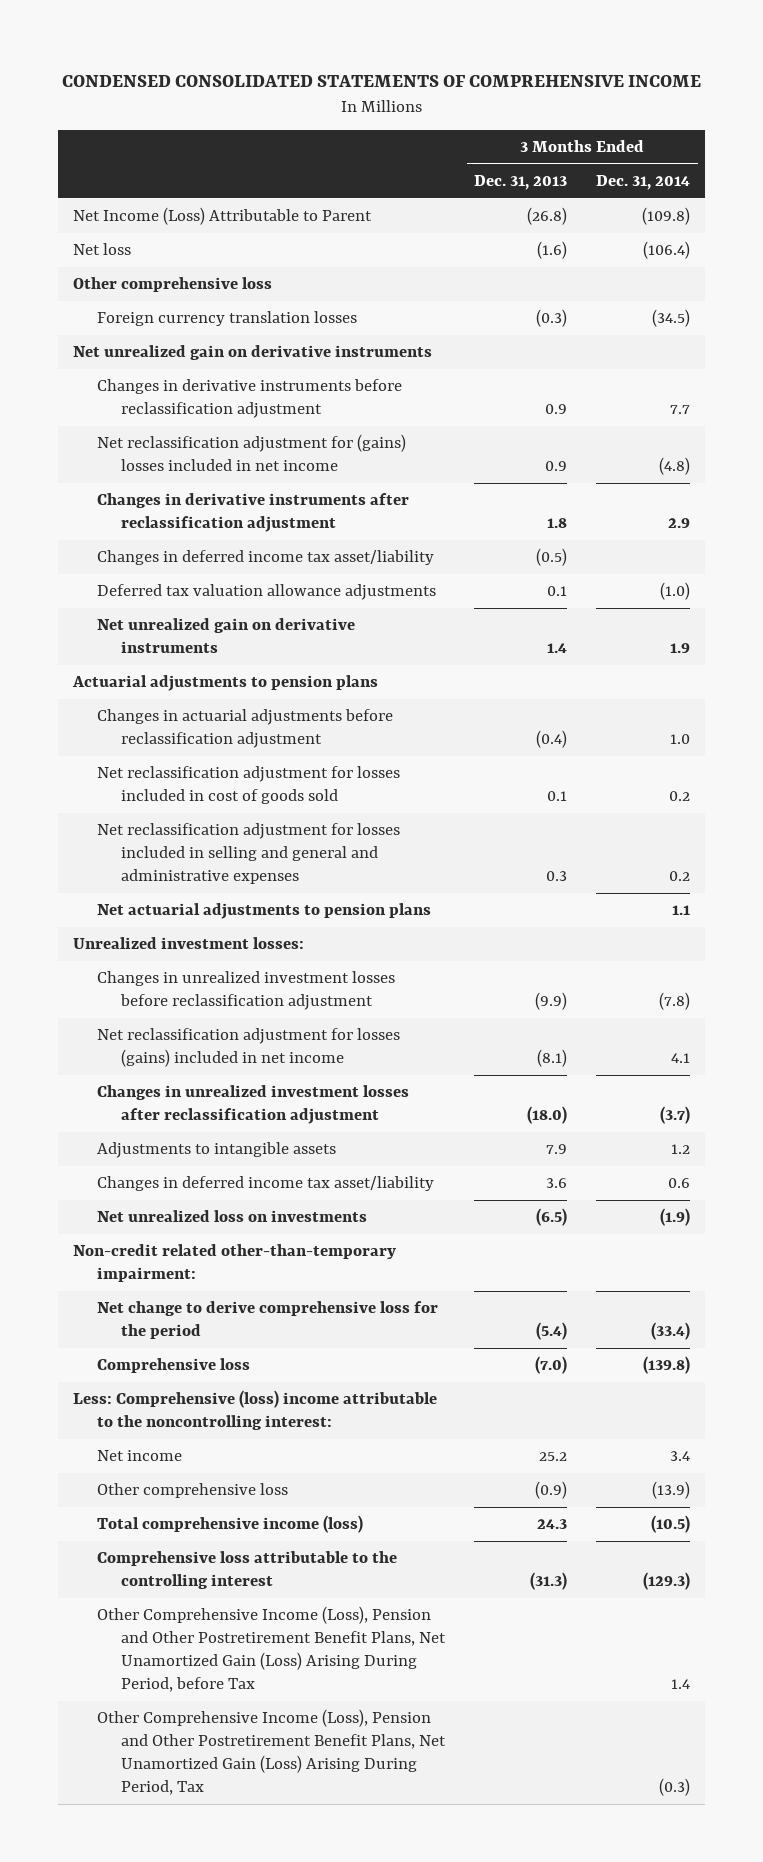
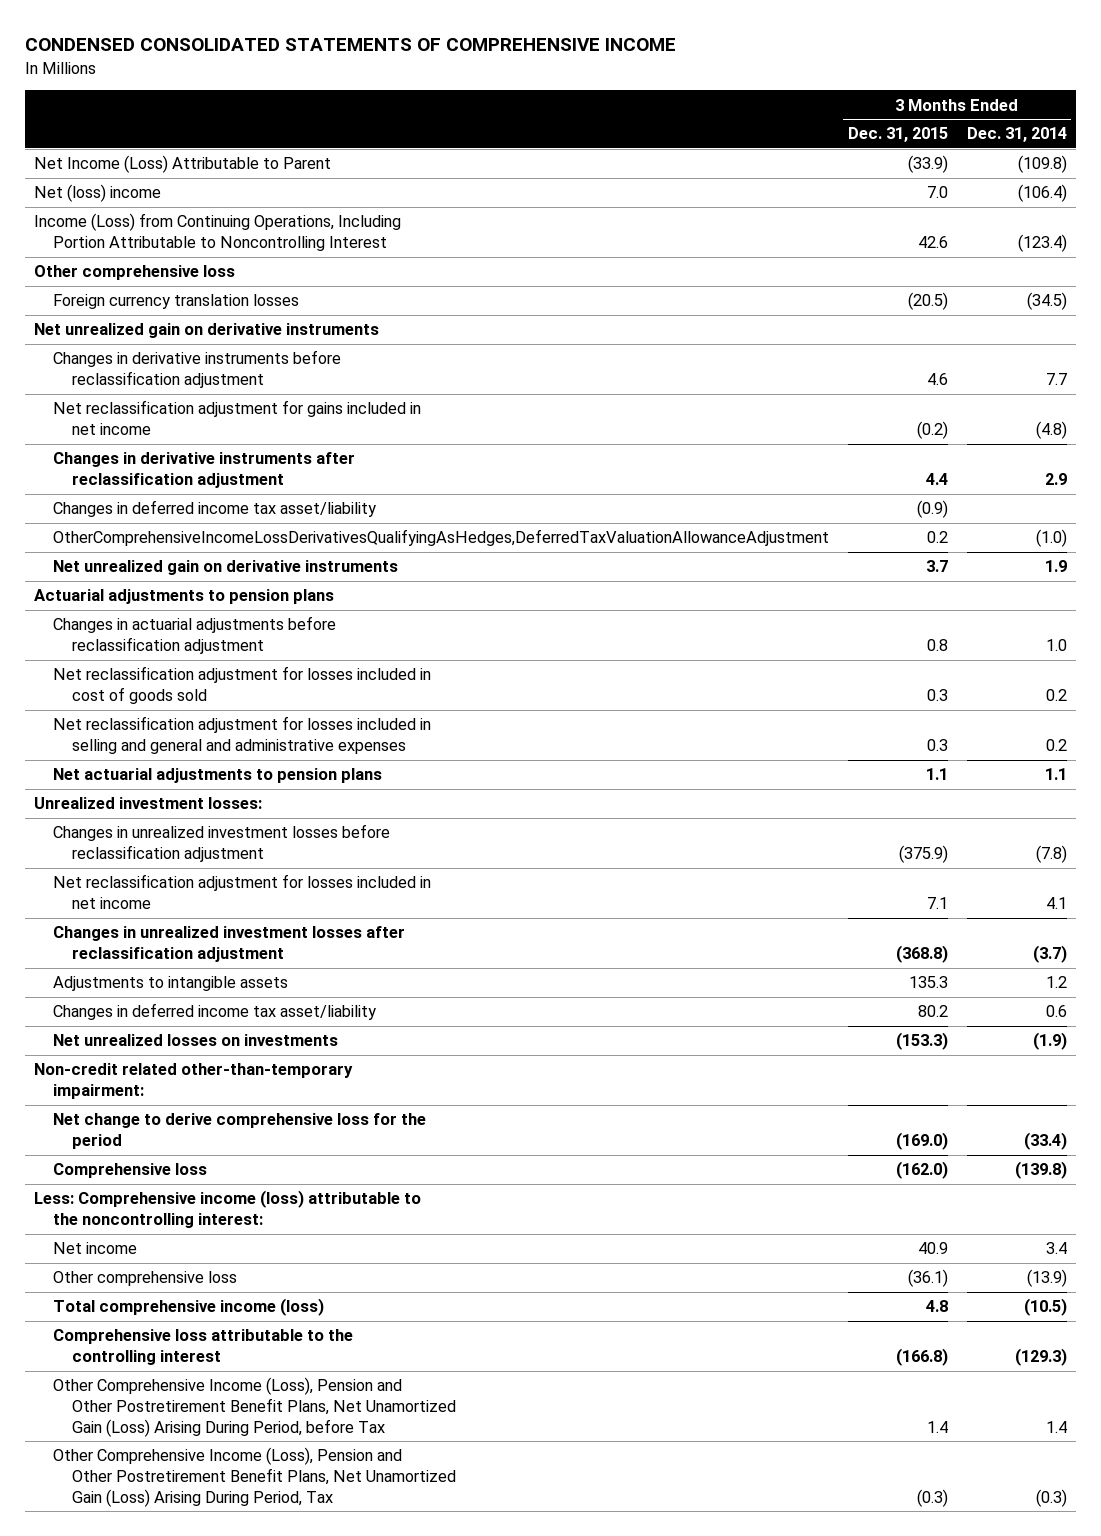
- | 3 Months Ended Dec. 31, 2013 | 3 Months Ended Dec. 31, 2014
+ | 3 Months Ended Dec. 31, 2015 | 3 Months Ended Dec. 31, 2014
- Net loss | (1.6) | (106.4)
+ Net (loss) income | 7.0 | (106.4)
+ Income (Loss) from Continuing Operations, Including Portion Attributable to Noncontrolling Interest | 42.6 | (123.4)
- Net reclassification adjustment for (gains) losses included in net income | 0.9 | (4.8)
+ Net reclassification adjustment for gains included in net income | (0.2) | (4.8)
- Deferred tax valuation allowance adjustments | 0.1 | (1.0)
+ OtherComprehensiveIncomeLossDerivativesQualifyingAsHedges,DeferredTaxValuationAllowanceAdjustment | 0.2 | (1.0)
- Net reclassification adjustment for losses (gains) included in net income | (8.1) | 4.1
+ Net reclassification adjustment for losses included in net income | 7.1 | 4.1
- Net unrealized loss on investments | (6.5) | (1.9)
+ Net unrealized losses on investments | (153.3) | (1.9)
- Less: Comprehensive (loss) income attributable to the noncontrolling interest:
+ Less: Comprehensive income (loss) attributable to the noncontrolling interest:

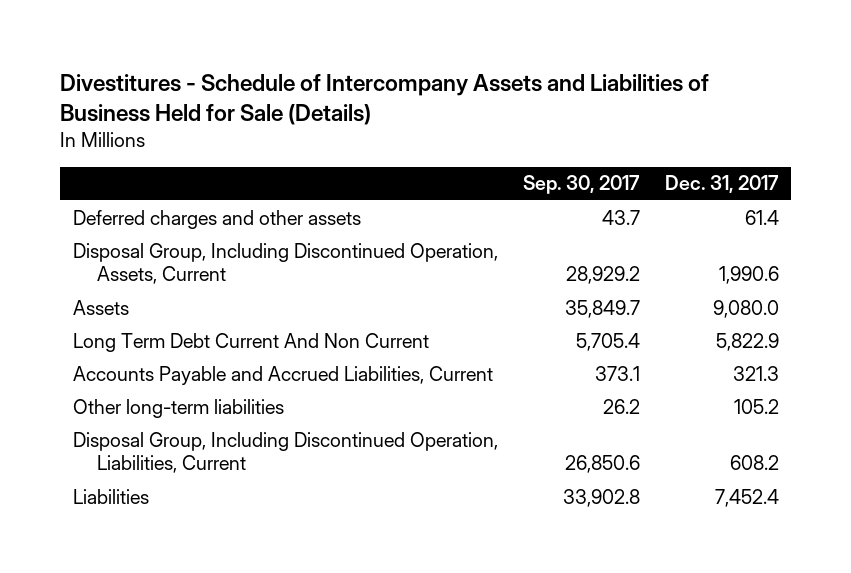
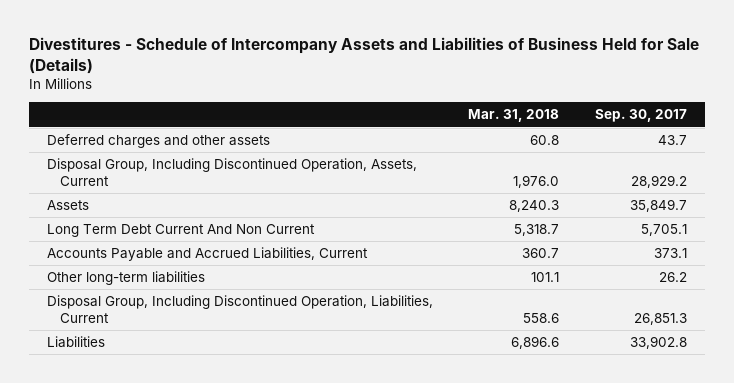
- | Sep. 30, 2017 | Dec. 31, 2017
+ | Mar. 31, 2018 | Sep. 30, 2017
- Long Term Debt Current And Non Current | 5,705.4 | 5,822.9
+ Long Term Debt Current And Non Current | 5,318.7 | 5,705.1
- Disposal Group, Including Discontinued Operation, Liabilities, Current | 26,850.6 | 608.2
+ Disposal Group, Including Discontinued Operation, Liabilities, Current | 558.6 | 26,851.3

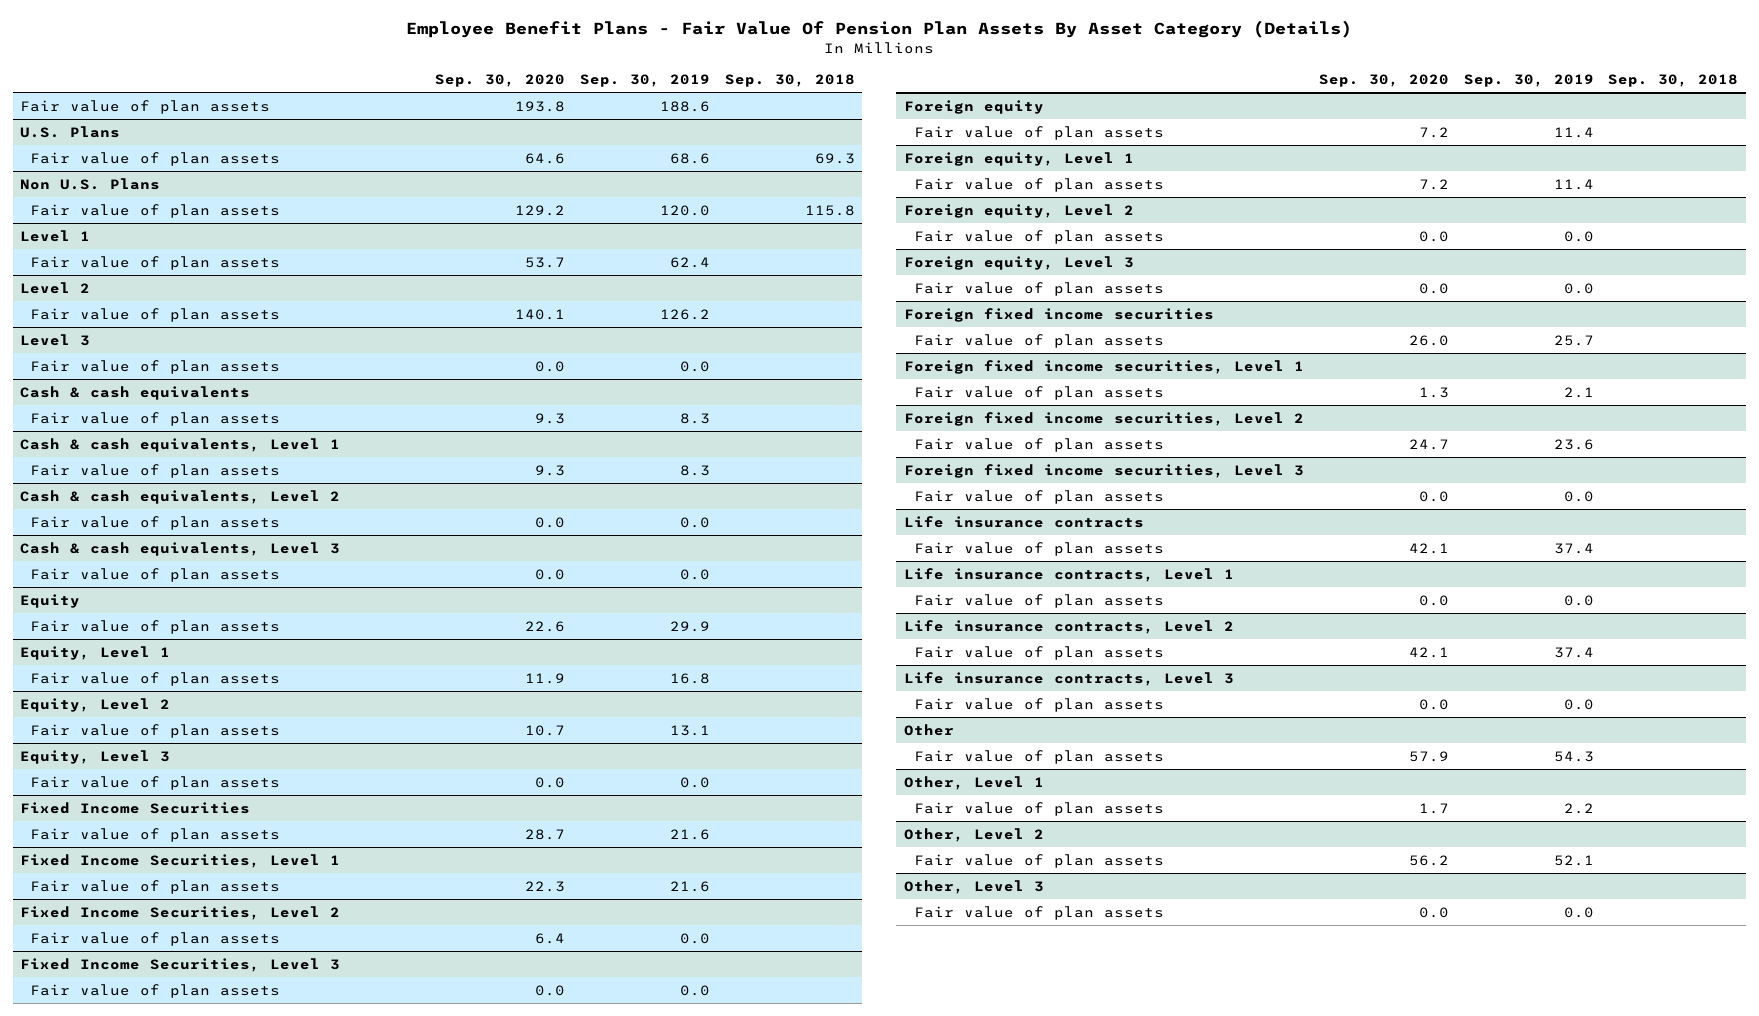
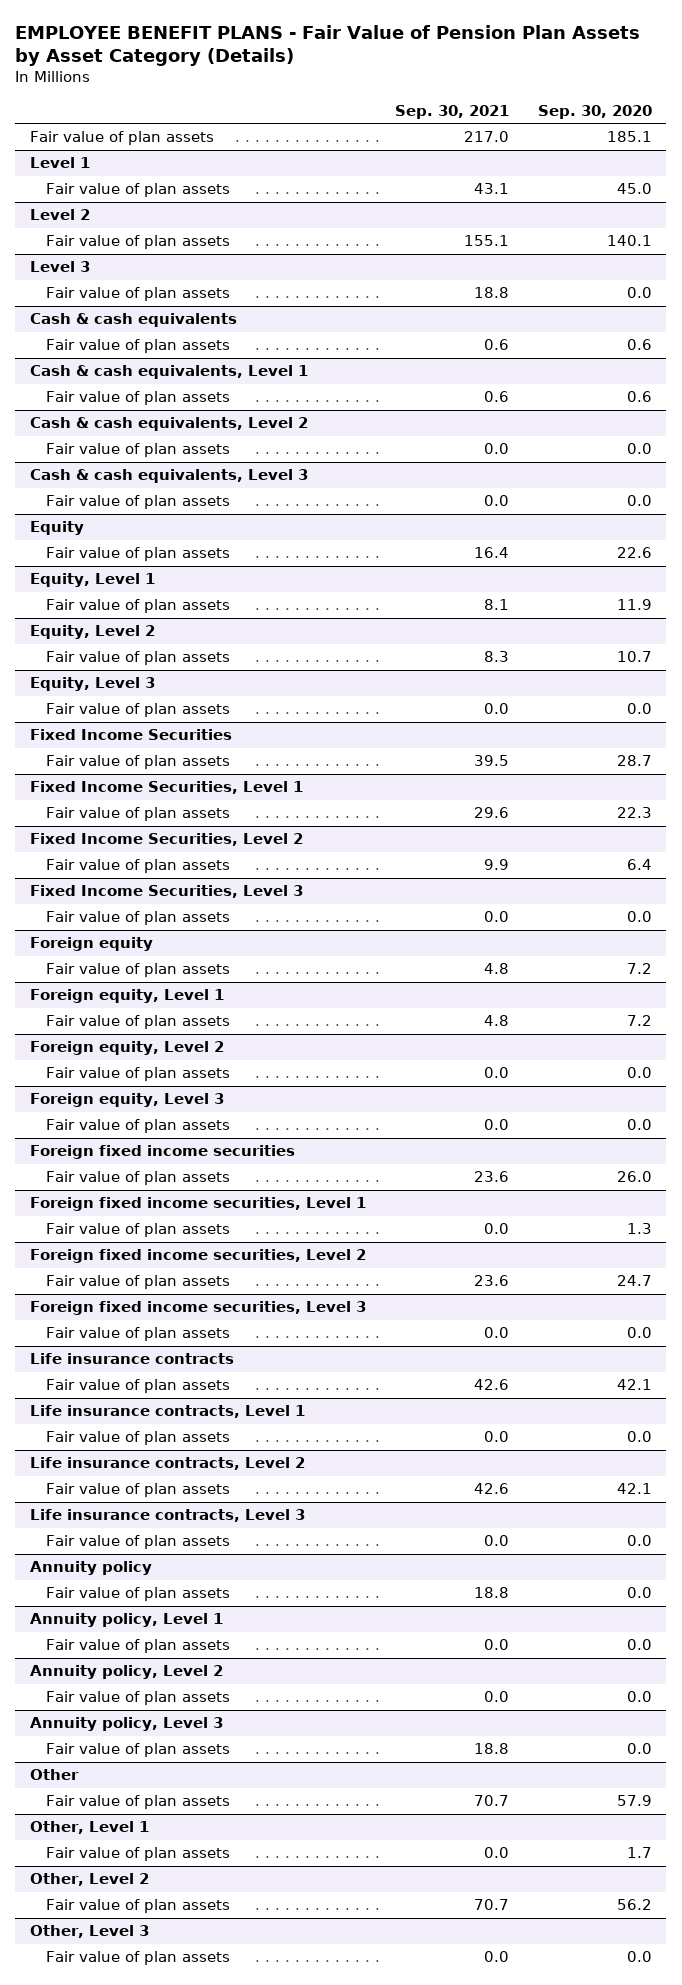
- Employee Benefit Plans - Fair Value Of Pension Plan Assets By Asset Category (Details)
+ EMPLOYEE BENEFIT PLANS - Fair Value of Pension Plan Assets by Asset Category (Details)
- | Sep. 30, 2020 | Sep. 30, 2019 | Sep. 30, 2018
+ | Sep. 30, 2021 | Sep. 30, 2020
- Fair value of plan assets | 193.8 | 188.6 |
- U.S. Plans
- Fair value of plan assets | 64.6 | 68.6 | 69.3
- Non U.S. Plans
- Fair value of plan assets | 129.2 | 120.0 | 115.8
+ Fair value of plan assets | 217.0 | 185.1
@ Level 1
- Fair value of plan assets | 53.7 | 62.4 |
+ Fair value of plan assets | 43.1 | 45.0
@ Cash & cash equivalents
- Fair value of plan assets | 9.3 | 8.3 |
+ Fair value of plan assets | 0.6 | 0.6
@ Cash & cash equivalents, Level 1
- Fair value of plan assets | 9.3 | 8.3 |
+ Fair value of plan assets | 0.6 | 0.6
+ Annuity policy
+ Fair value of plan assets | 18.8 | 0.0
+ Annuity policy, Level 1
+ Fair value of plan assets | 0.0 | 0.0
+ Annuity policy, Level 2
+ Fair value of plan assets | 0.0 | 0.0
+ Annuity policy, Level 3
+ Fair value of plan assets | 18.8 | 0.0

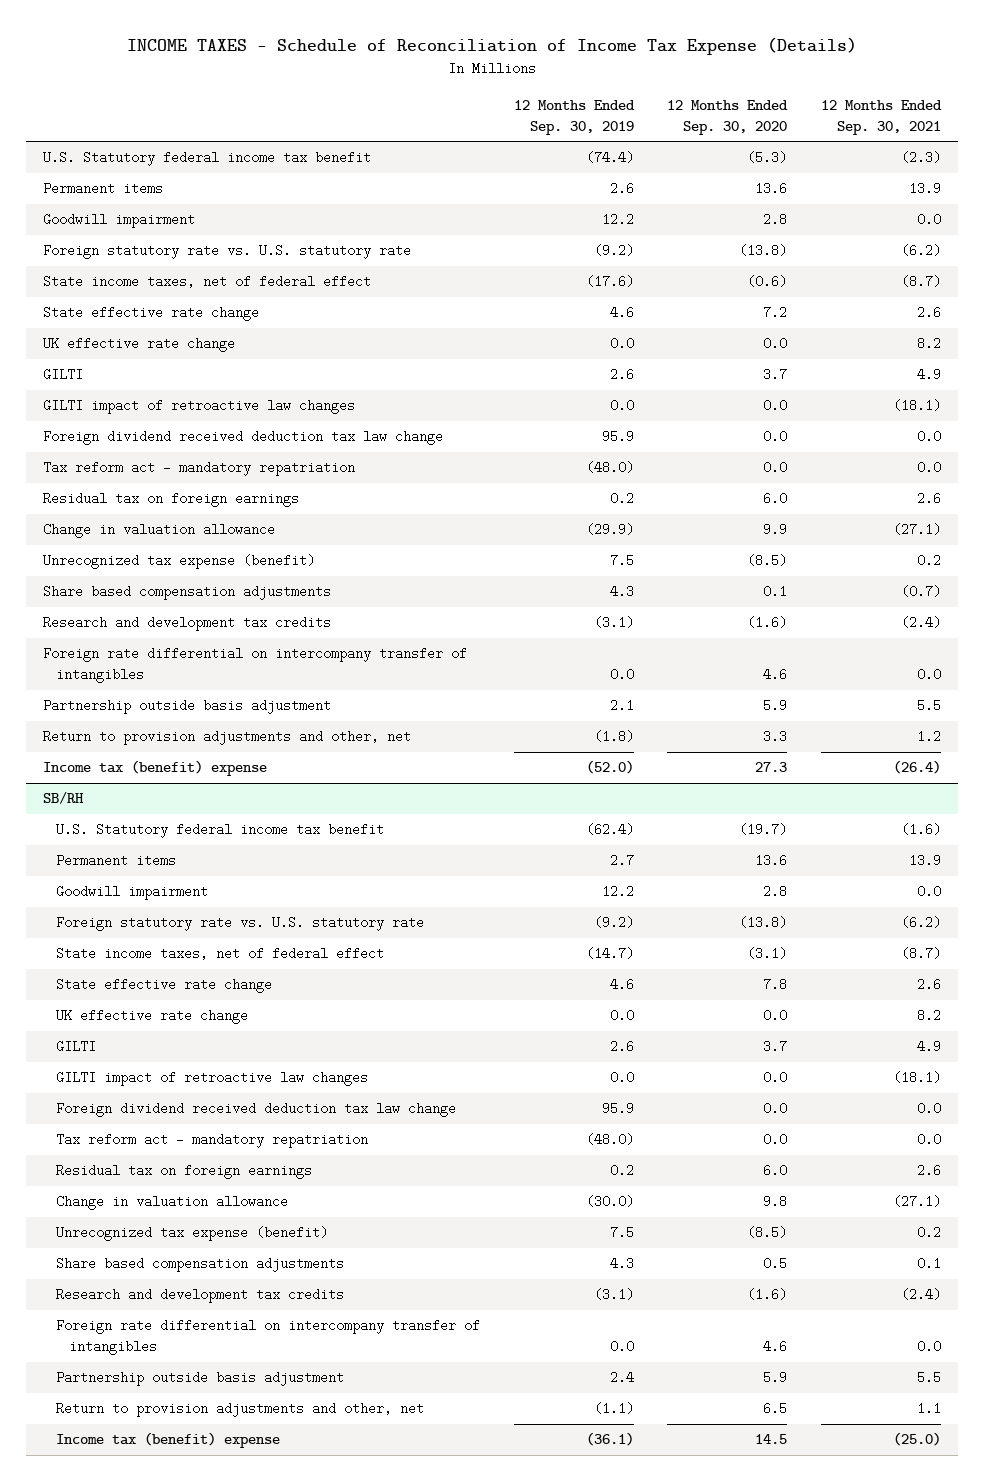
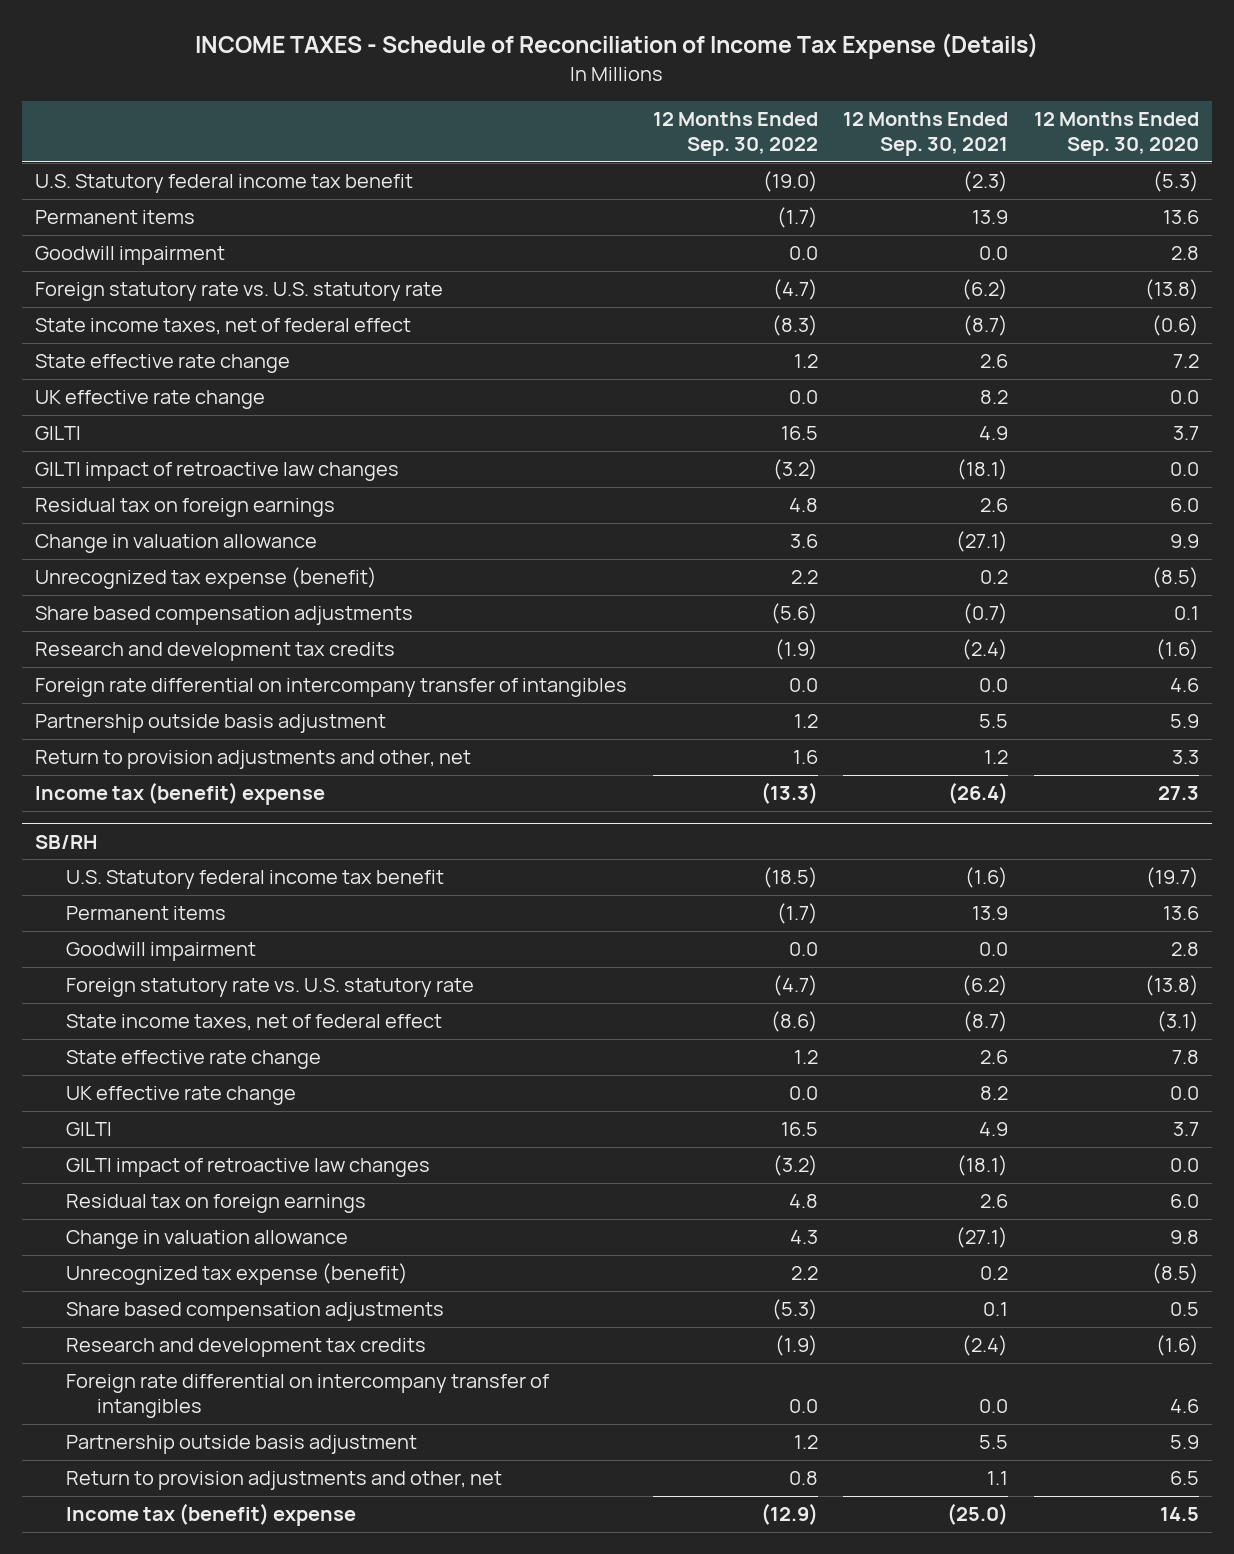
- | 12 Months Ended Sep. 30, 2019 | 12 Months Ended Sep. 30, 2020 | 12 Months Ended Sep. 30, 2021
+ | 12 Months Ended Sep. 30, 2022 | 12 Months Ended Sep. 30, 2021 | 12 Months Ended Sep. 30, 2020
- Foreign dividend received deduction tax law change | 95.9 | 0.0 | 0.0
- Tax reform act - mandatory repatriation | (48.0) | 0.0 | 0.0
@ SB/RH
- Foreign dividend received deduction tax law change | 95.9 | 0.0 | 0.0
- Tax reform act - mandatory repatriation | (48.0) | 0.0 | 0.0

